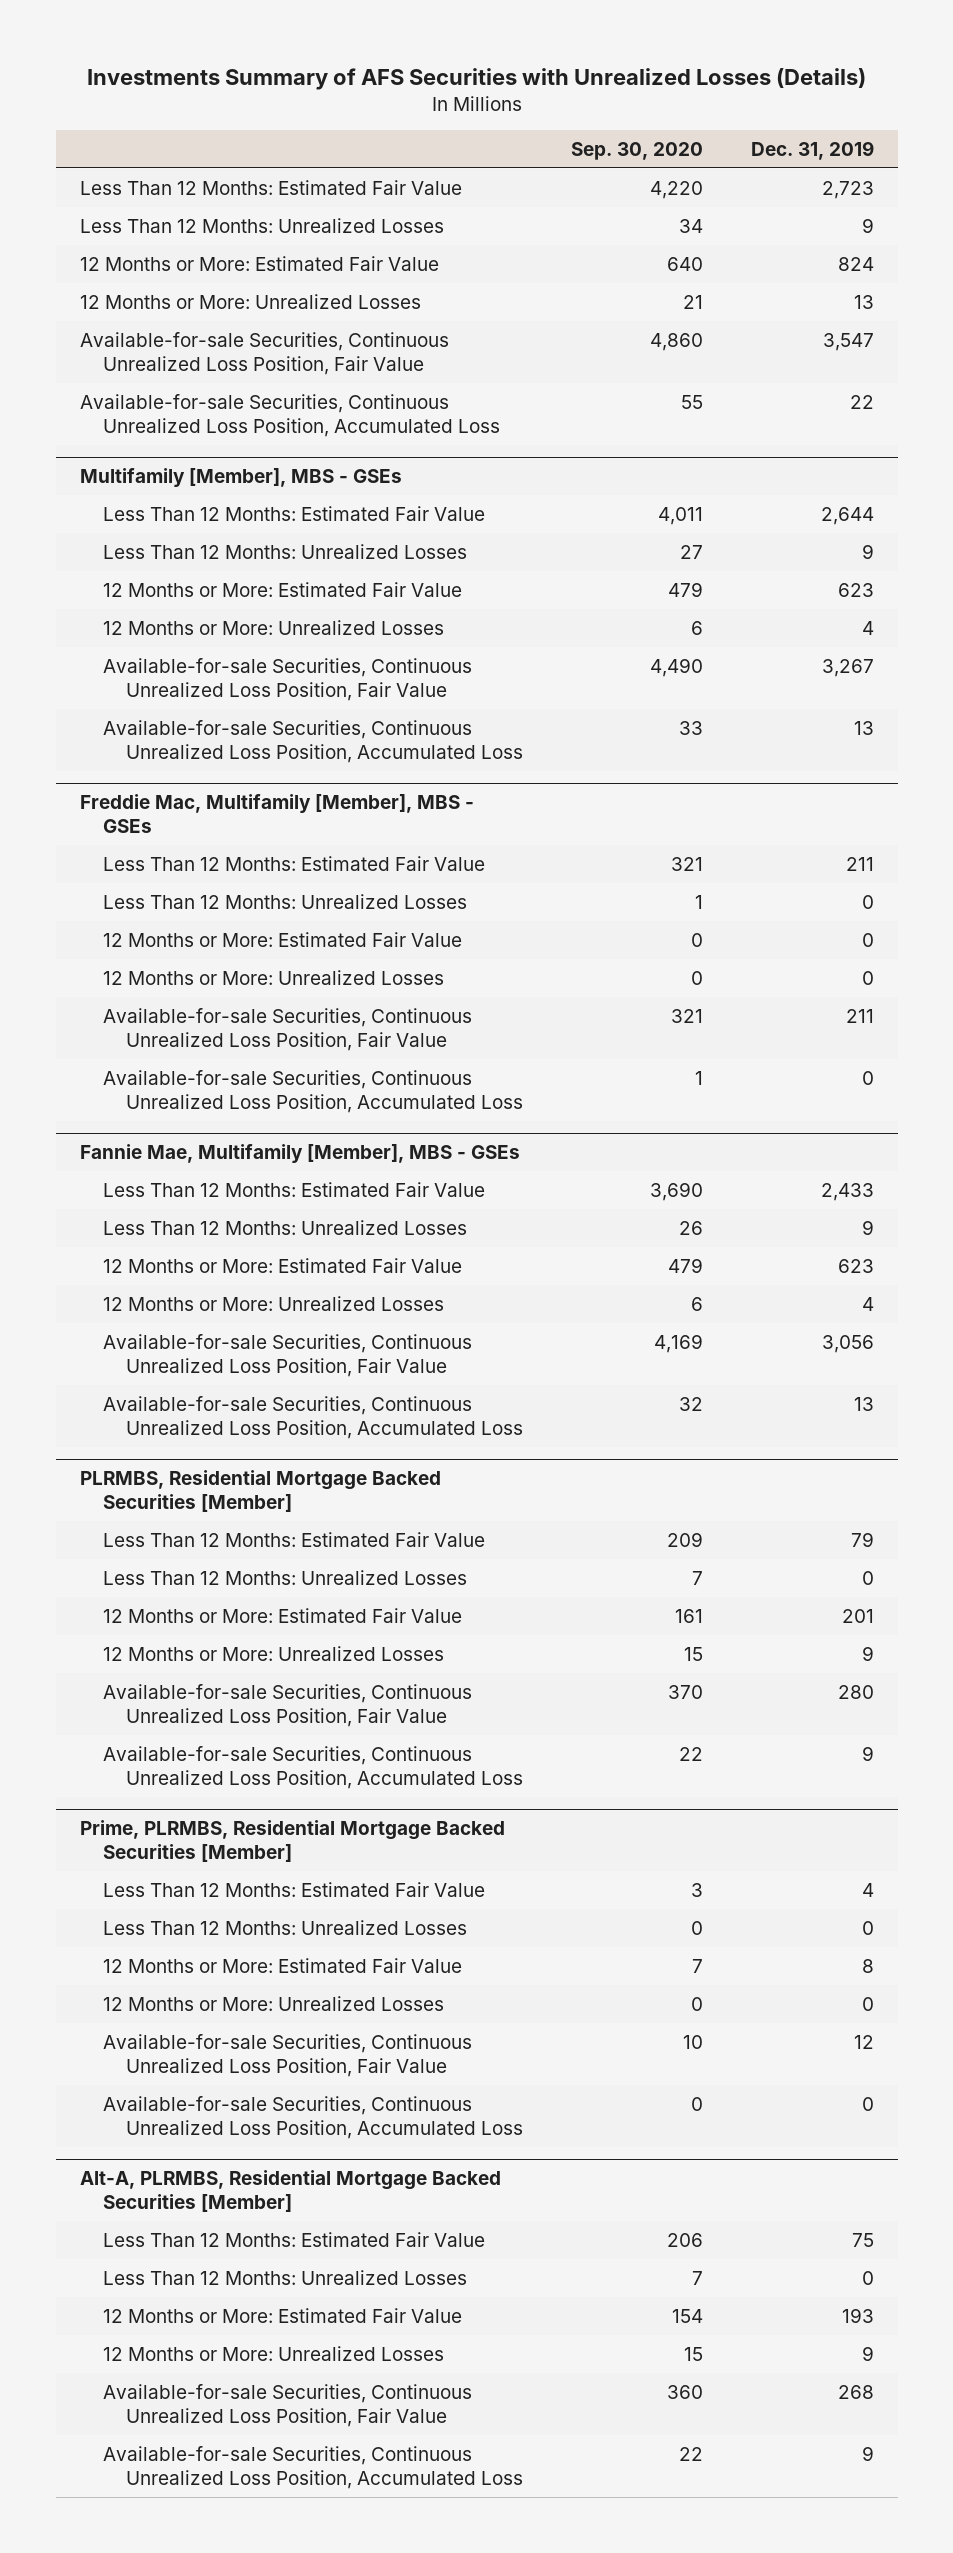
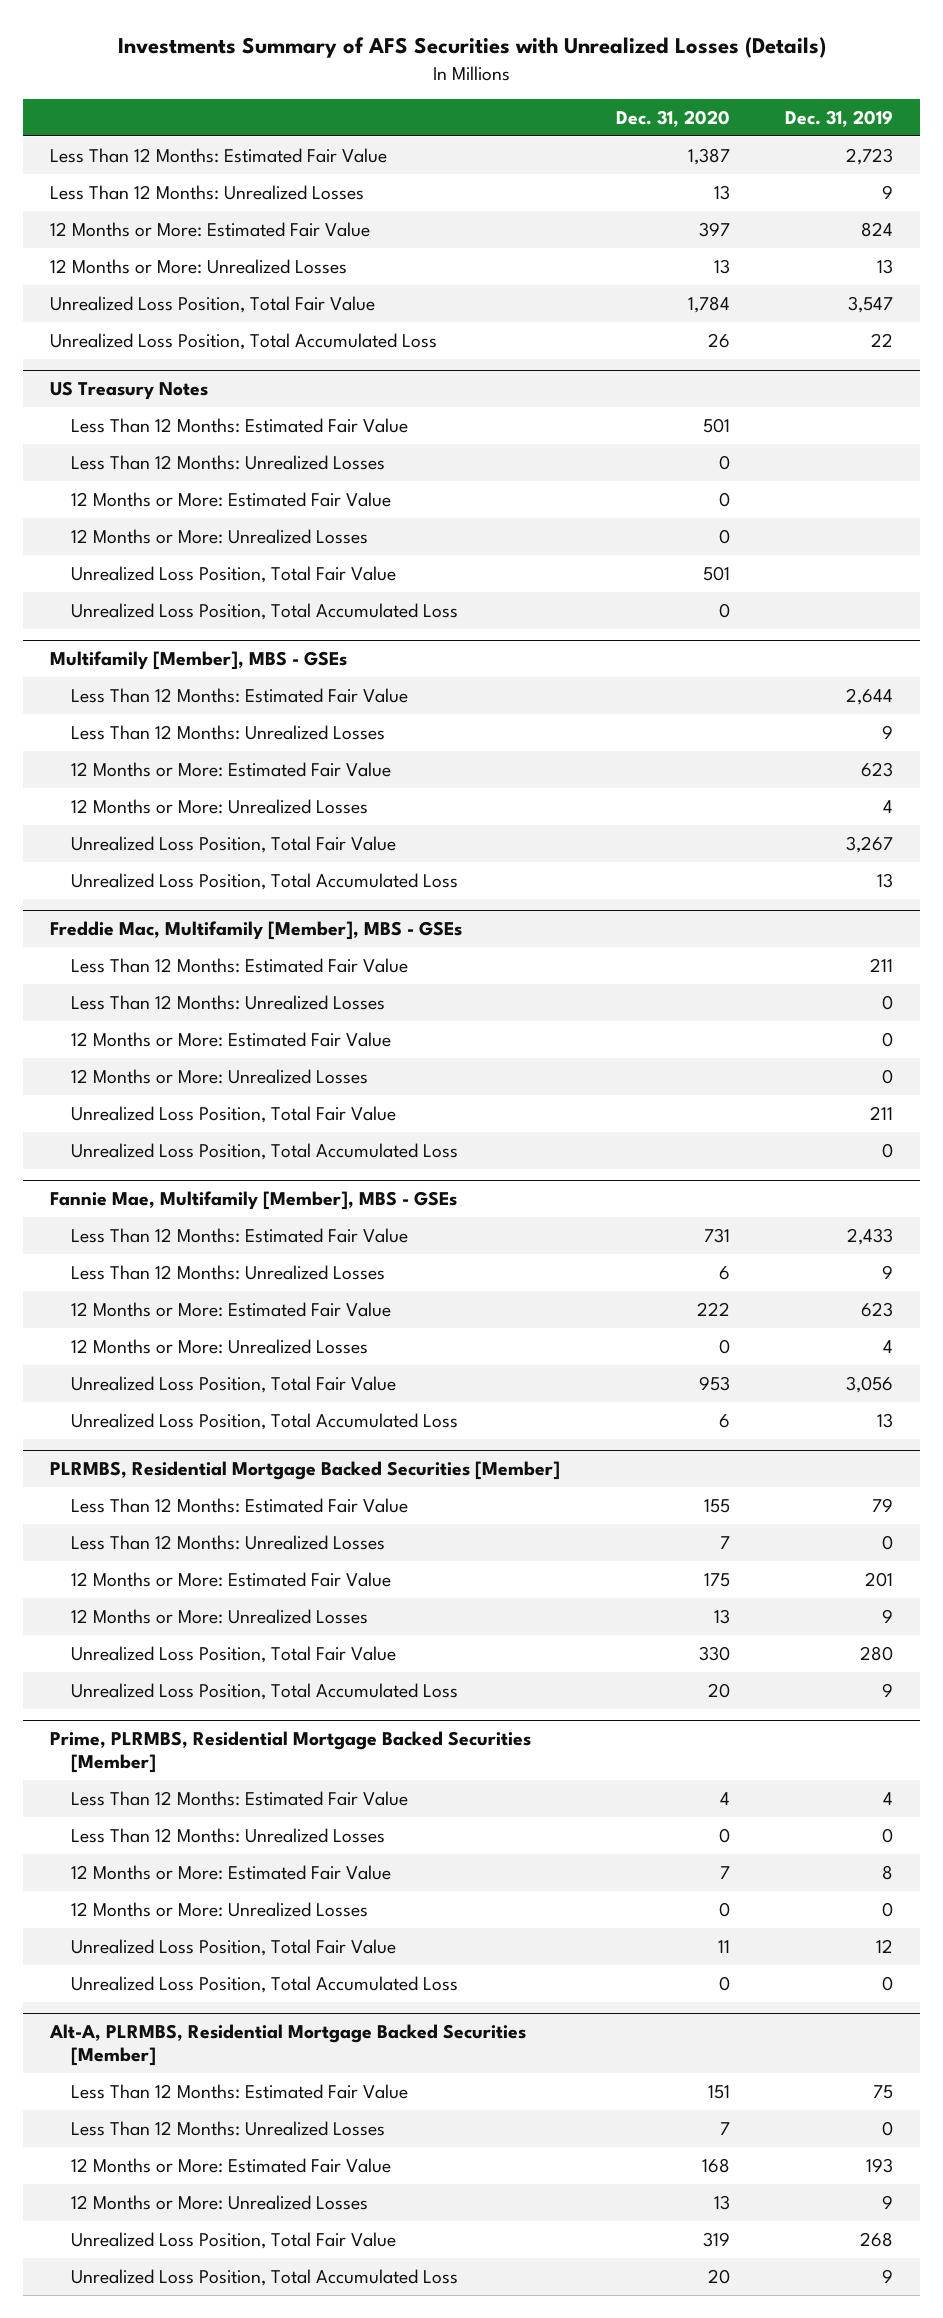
- | Sep. 30, 2020 | Dec. 31, 2019
+ | Dec. 31, 2020 | Dec. 31, 2019
- Available-for-sale Securities, Continuous Unrealized Loss Position, Fair Value | 4,860 | 3,547
- Available-for-sale Securities, Continuous Unrealized Loss Position, Accumulated Loss | 55 | 22
+ Unrealized Loss Position, Total Fair Value | 1,784 | 3,547
+ Unrealized Loss Position, Total Accumulated Loss | 26 | 22
+ US Treasury Notes
+ Less Than 12 Months: Estimated Fair Value | 501 |
+ Less Than 12 Months: Unrealized Losses | 0 |
+ 12 Months or More: Estimated Fair Value | 0 |
+ 12 Months or More: Unrealized Losses | 0 |
+ Unrealized Loss Position, Total Fair Value | 501 |
+ Unrealized Loss Position, Total Accumulated Loss | 0 |
@ Multifamily [Member], MBS - GSEs
- Available-for-sale Securities, Continuous Unrealized Loss Position, Fair Value | 4,490 | 3,267
- Available-for-sale Securities, Continuous Unrealized Loss Position, Accumulated Loss | 33 | 13
+ Unrealized Loss Position, Total Fair Value | | 3,267
+ Unrealized Loss Position, Total Accumulated Loss | | 13
@ Freddie Mac, Multifamily [Member], MBS - GSEs
- Available-for-sale Securities, Continuous Unrealized Loss Position, Fair Value | 321 | 211
- Available-for-sale Securities, Continuous Unrealized Loss Position, Accumulated Loss | 1 | 0
+ Unrealized Loss Position, Total Fair Value | | 211
+ Unrealized Loss Position, Total Accumulated Loss | | 0
@ Fannie Mae, Multifamily [Member], MBS - GSEs
- Available-for-sale Securities, Continuous Unrealized Loss Position, Fair Value | 4,169 | 3,056
- Available-for-sale Securities, Continuous Unrealized Loss Position, Accumulated Loss | 32 | 13
+ Unrealized Loss Position, Total Fair Value | 953 | 3,056
+ Unrealized Loss Position, Total Accumulated Loss | 6 | 13
@ PLRMBS, Residential Mortgage Backed Securities [Member]
- Available-for-sale Securities, Continuous Unrealized Loss Position, Fair Value | 370 | 280
- Available-for-sale Securities, Continuous Unrealized Loss Position, Accumulated Loss | 22 | 9
+ Unrealized Loss Position, Total Fair Value | 330 | 280
+ Unrealized Loss Position, Total Accumulated Loss | 20 | 9
@ Prime, PLRMBS, Residential Mortgage Backed Securities [Member]
- Available-for-sale Securities, Continuous Unrealized Loss Position, Fair Value | 10 | 12
- Available-for-sale Securities, Continuous Unrealized Loss Position, Accumulated Loss | 0 | 0
+ Unrealized Loss Position, Total Fair Value | 11 | 12
+ Unrealized Loss Position, Total Accumulated Loss | 0 | 0
@ Alt-A, PLRMBS, Residential Mortgage Backed Securities [Member]
- Available-for-sale Securities, Continuous Unrealized Loss Position, Fair Value | 360 | 268
- Available-for-sale Securities, Continuous Unrealized Loss Position, Accumulated Loss | 22 | 9
+ Unrealized Loss Position, Total Fair Value | 319 | 268
+ Unrealized Loss Position, Total Accumulated Loss | 20 | 9

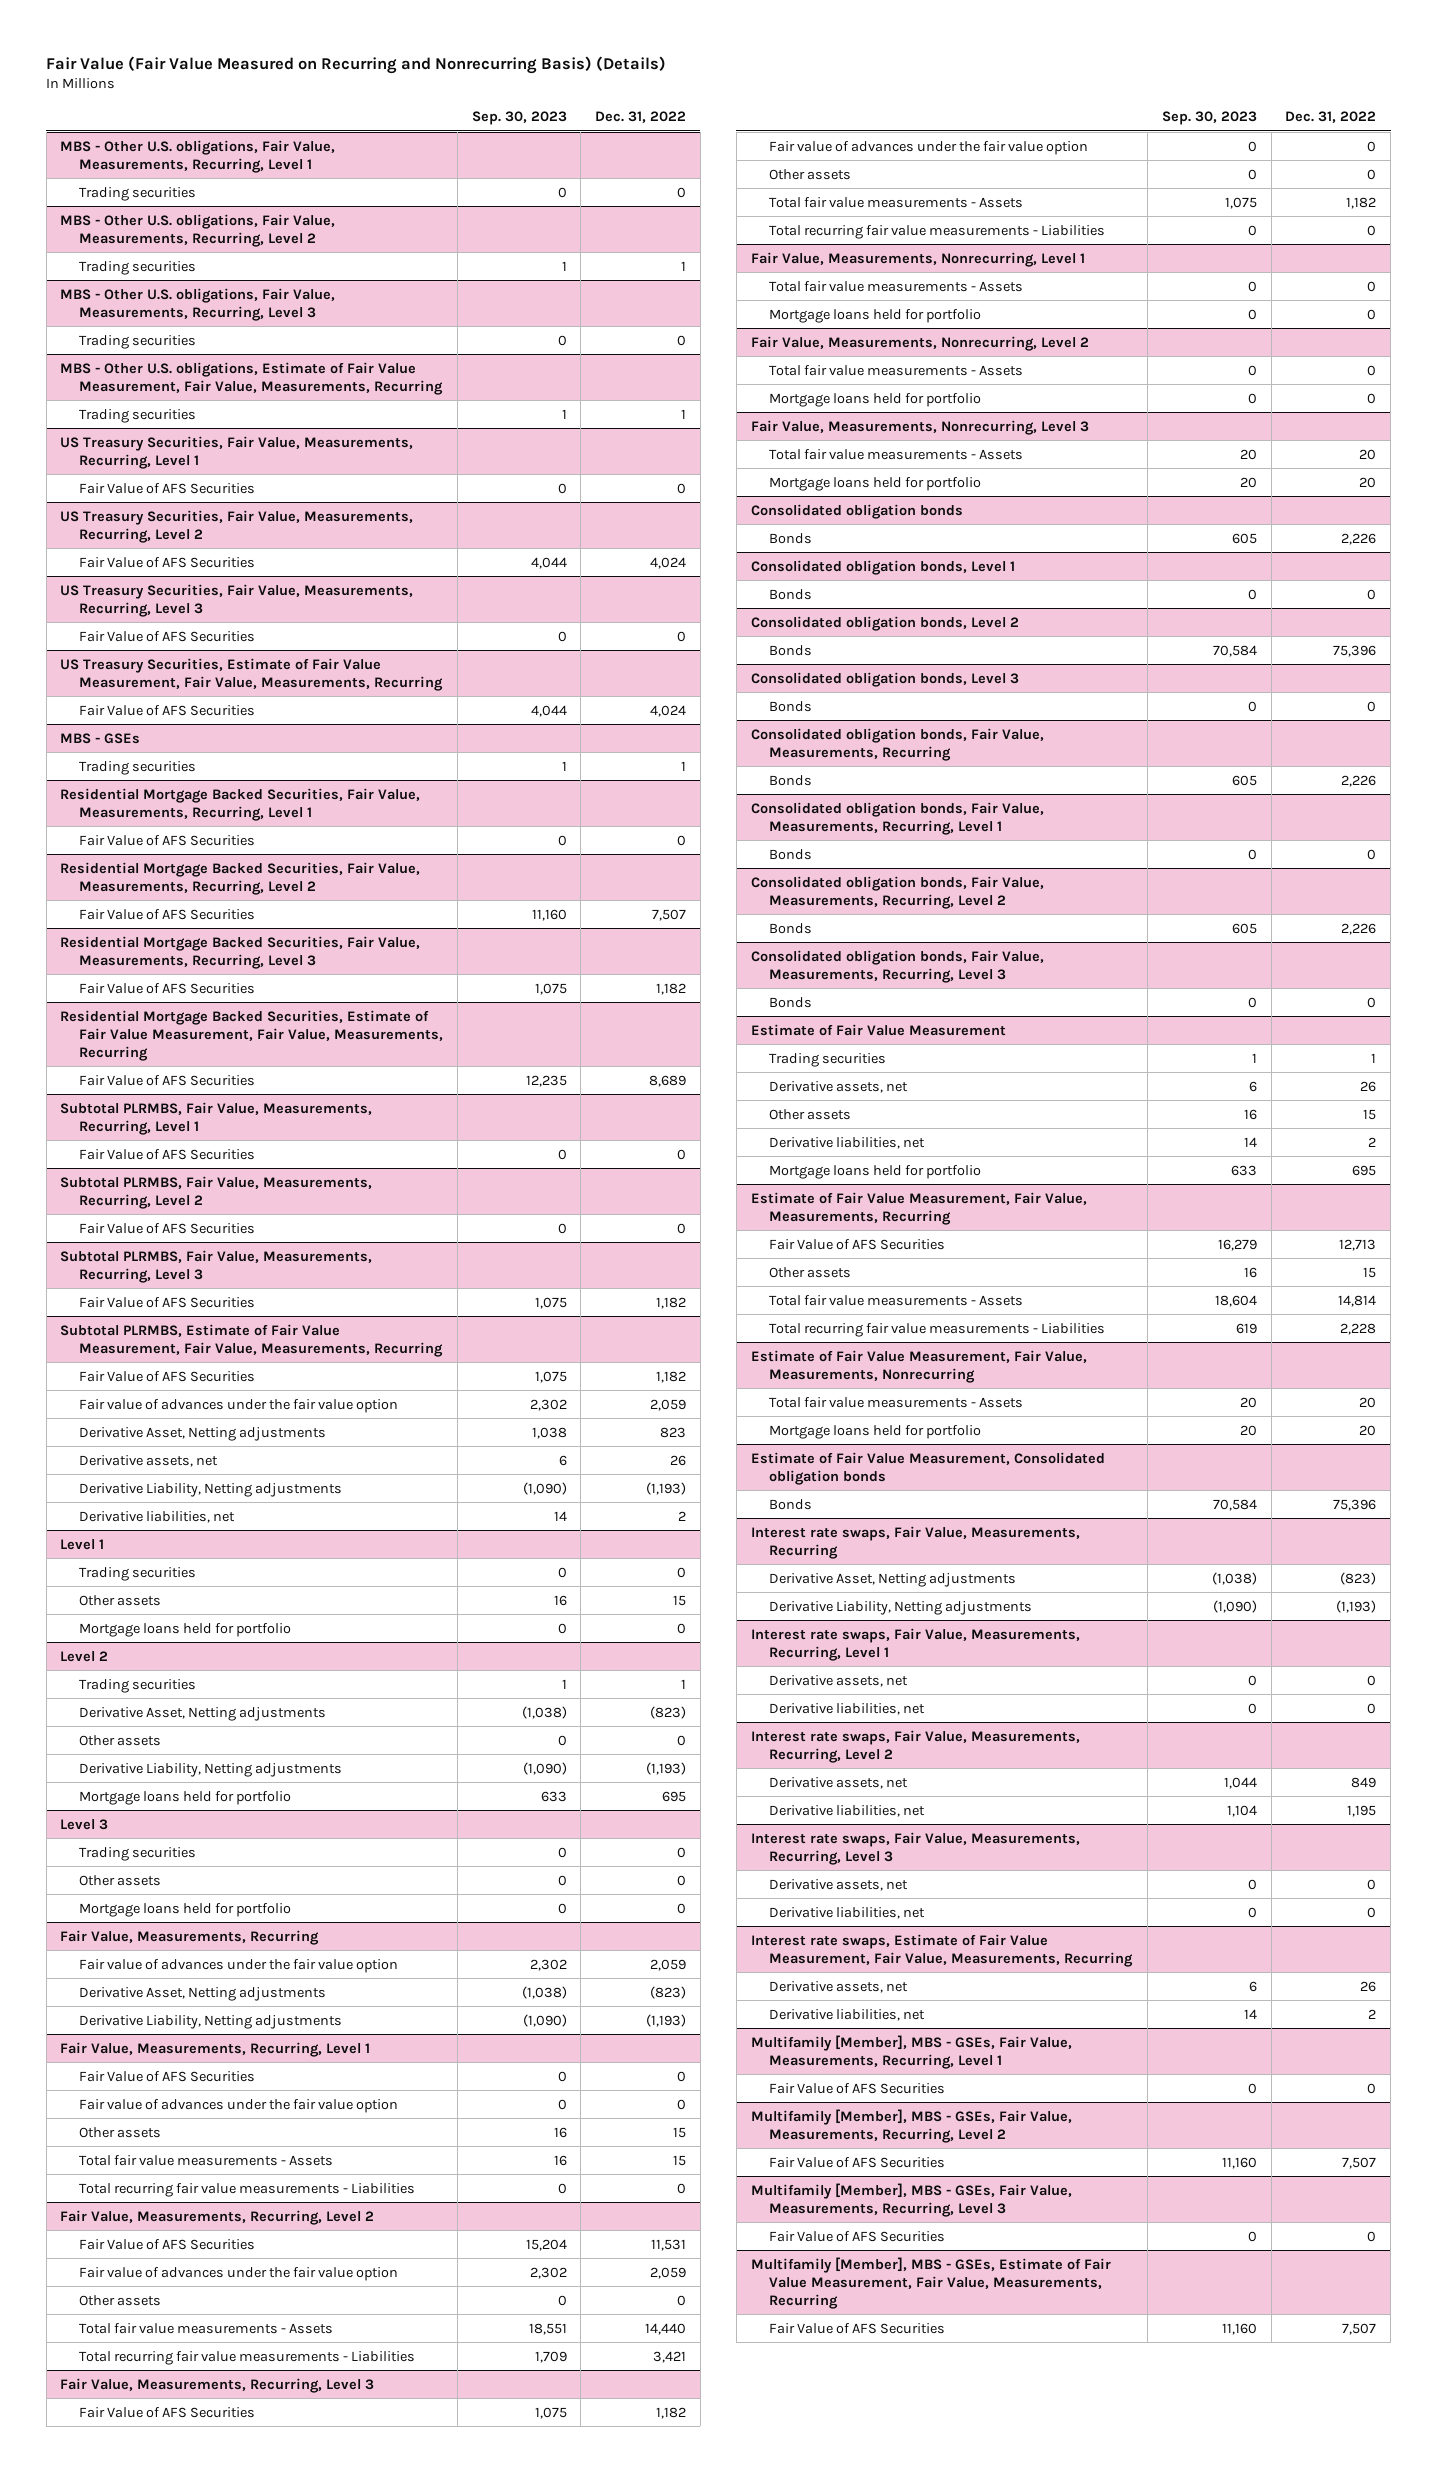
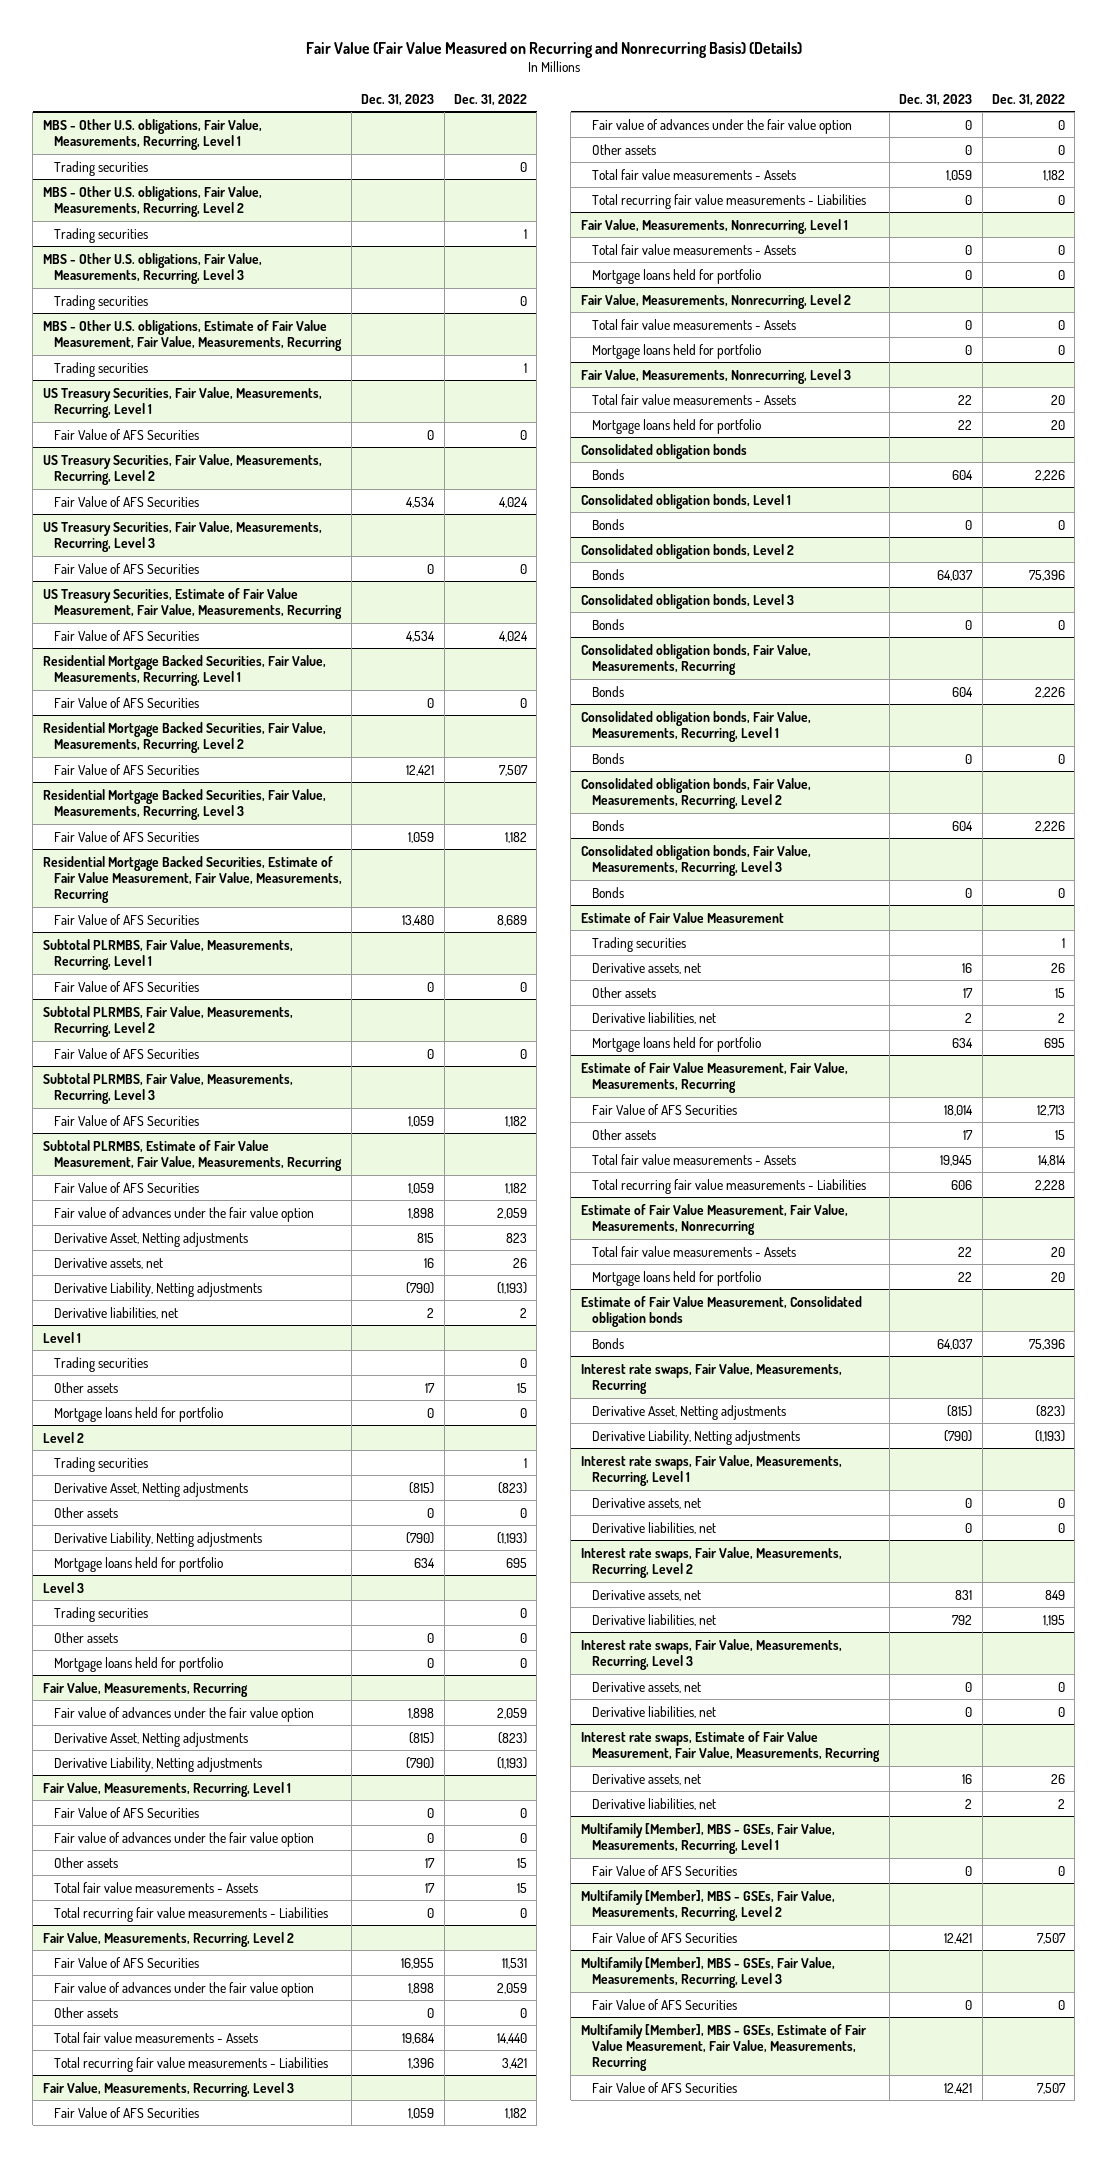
- | Sep. 30, 2023 | Dec. 31, 2022
+ | Dec. 31, 2023 | Dec. 31, 2022
- MBS - GSEs
- Trading securities | 1 | 1

